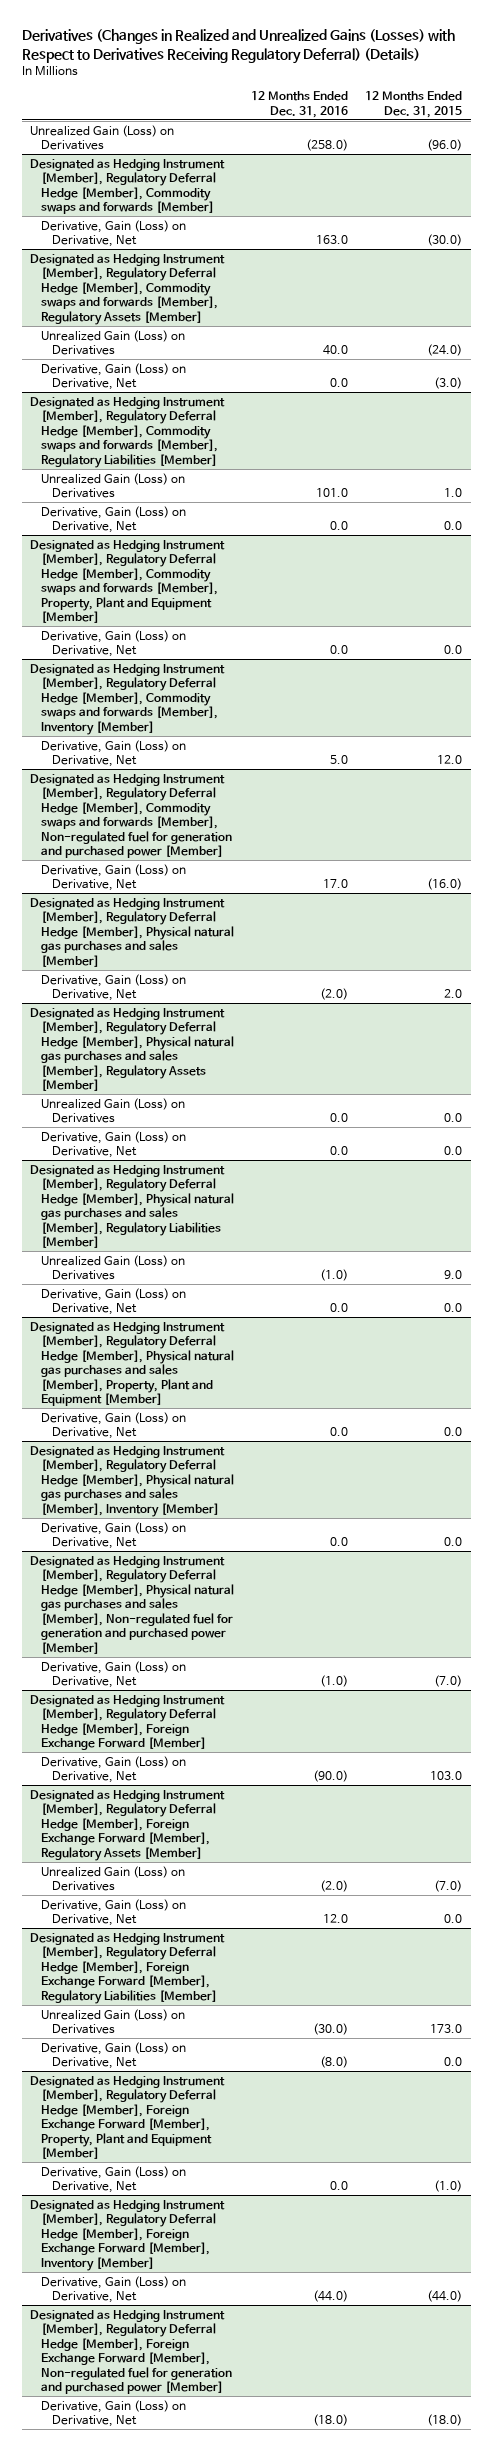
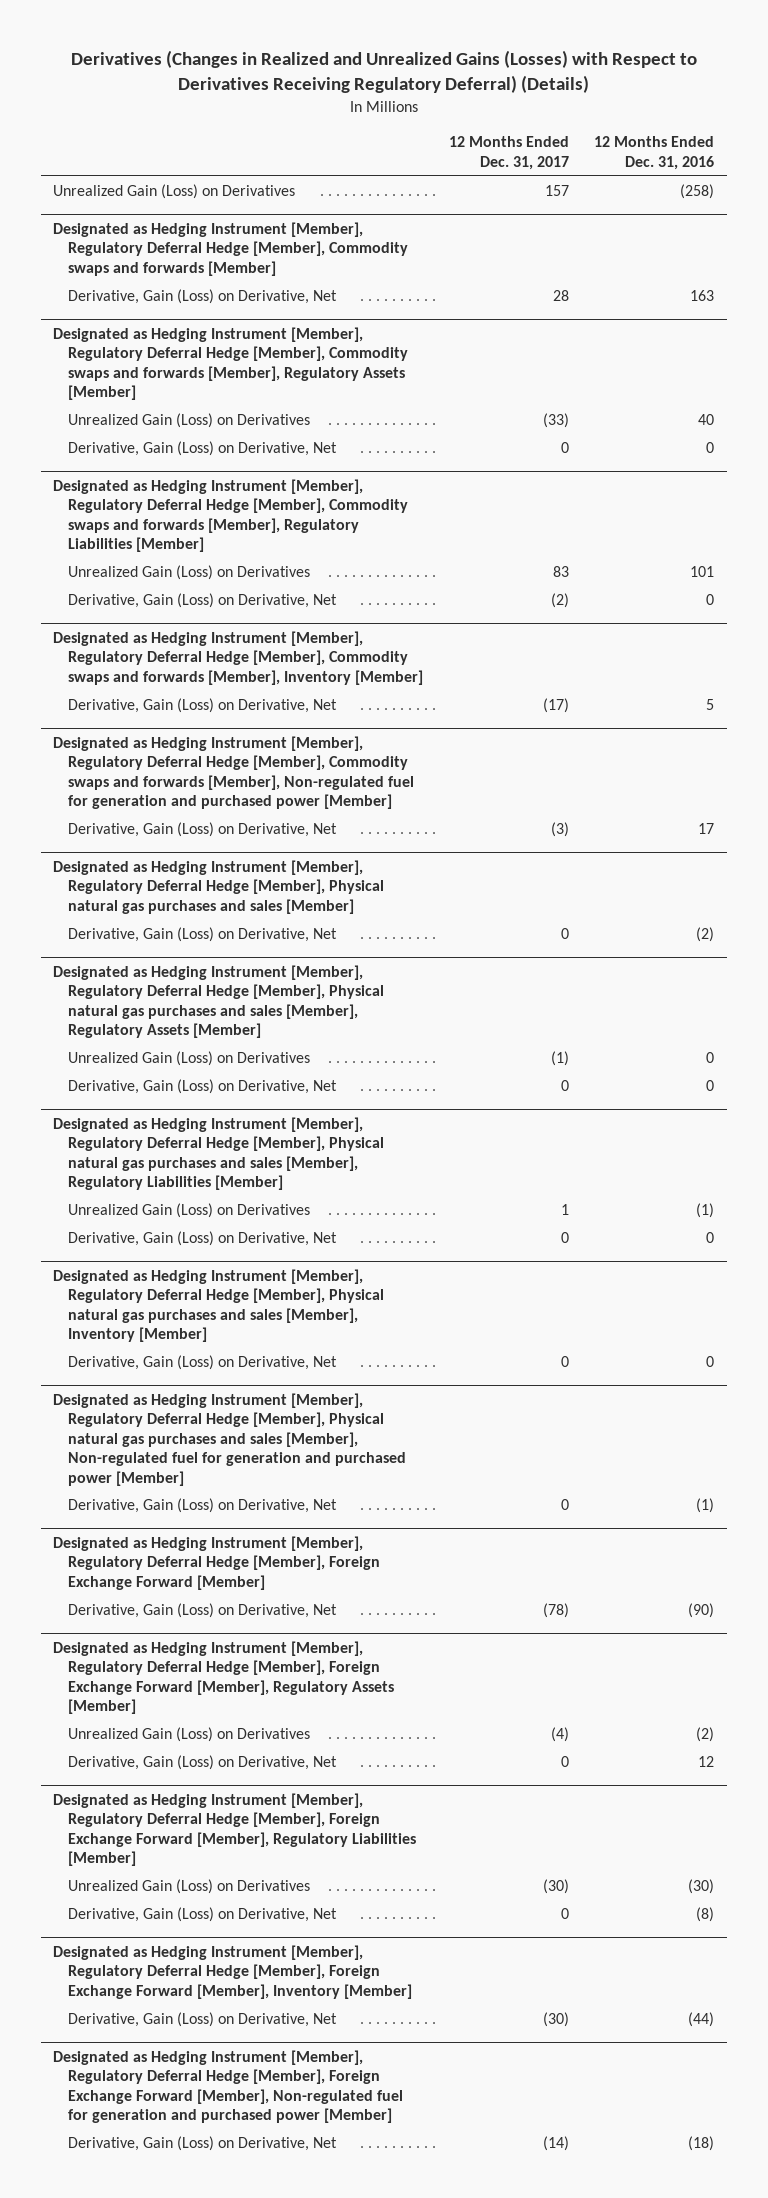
- | 12 Months Ended Dec. 31, 2016 | 12 Months Ended Dec. 31, 2015
+ | 12 Months Ended Dec. 31, 2017 | 12 Months Ended Dec. 31, 2016
- Unrealized Gain (Loss) on Derivatives | (258.0) | (96.0)
+ Unrealized Gain (Loss) on Derivatives | 157 | (258)
@ Designated as Hedging Instrument [Member], Regulatory Deferral Hedge [Member], Commodity swaps and forwards [Member]
- Derivative, Gain (Loss) on Derivative, Net | 163.0 | (30.0)
+ Derivative, Gain (Loss) on Derivative, Net | 28 | 163
@ Designated as Hedging Instrument [Member], Regulatory Deferral Hedge [Member], Commodity swaps and forwards [Member], Regulatory Assets [Member]
- Unrealized Gain (Loss) on Derivatives | 40.0 | (24.0)
- Derivative, Gain (Loss) on Derivative, Net | 0.0 | (3.0)
+ Unrealized Gain (Loss) on Derivatives | (33) | 40
+ Derivative, Gain (Loss) on Derivative, Net | 0 | 0
@ Designated as Hedging Instrument [Member], Regulatory Deferral Hedge [Member], Commodity swaps and forwards [Member], Regulatory Liabilities [Member]
- Unrealized Gain (Loss) on Derivatives | 101.0 | 1.0
- Derivative, Gain (Loss) on Derivative, Net | 0.0 | 0.0
- Designated as Hedging Instrument [Member], Regulatory Deferral Hedge [Member], Commodity swaps and forwards [Member], Property, Plant and Equipment [Member]
- Derivative, Gain (Loss) on Derivative, Net | 0.0 | 0.0
@ Designated as Hedging Instrument [Member], Regulatory Deferral Hedge [Member], Commodity swaps and forwards [Member], Regulatory Liabilities [Member]
+ Unrealized Gain (Loss) on Derivatives | 83 | 101
+ Derivative, Gain (Loss) on Derivative, Net | (2) | 0
@ Designated as Hedging Instrument [Member], Regulatory Deferral Hedge [Member], Commodity swaps and forwards [Member], Inventory [Member]
- Derivative, Gain (Loss) on Derivative, Net | 5.0 | 12.0
+ Derivative, Gain (Loss) on Derivative, Net | (17) | 5
@ Designated as Hedging Instrument [Member], Regulatory Deferral Hedge [Member], Commodity swaps and forwards [Member], Non-regulated fuel for generation and purchased power [Member]
- Derivative, Gain (Loss) on Derivative, Net | 17.0 | (16.0)
+ Derivative, Gain (Loss) on Derivative, Net | (3) | 17
@ Designated as Hedging Instrument [Member], Regulatory Deferral Hedge [Member], Physical natural gas purchases and sales [Member]
- Derivative, Gain (Loss) on Derivative, Net | (2.0) | 2.0
+ Derivative, Gain (Loss) on Derivative, Net | 0 | (2)
@ Designated as Hedging Instrument [Member], Regulatory Deferral Hedge [Member], Physical natural gas purchases and sales [Member], Regulatory Assets [Member]
- Unrealized Gain (Loss) on Derivatives | 0.0 | 0.0
- Derivative, Gain (Loss) on Derivative, Net | 0.0 | 0.0
+ Unrealized Gain (Loss) on Derivatives | (1) | 0
+ Derivative, Gain (Loss) on Derivative, Net | 0 | 0
@ Designated as Hedging Instrument [Member], Regulatory Deferral Hedge [Member], Physical natural gas purchases and sales [Member], Regulatory Liabilities [Member]
- Unrealized Gain (Loss) on Derivatives | (1.0) | 9.0
- Derivative, Gain (Loss) on Derivative, Net | 0.0 | 0.0
- Designated as Hedging Instrument [Member], Regulatory Deferral Hedge [Member], Physical natural gas purchases and sales [Member], Property, Plant and Equipment [Member]
- Derivative, Gain (Loss) on Derivative, Net | 0.0 | 0.0
@ Designated as Hedging Instrument [Member], Regulatory Deferral Hedge [Member], Physical natural gas purchases and sales [Member], Regulatory Liabilities [Member]
+ Unrealized Gain (Loss) on Derivatives | 1 | (1)
+ Derivative, Gain (Loss) on Derivative, Net | 0 | 0
@ Designated as Hedging Instrument [Member], Regulatory Deferral Hedge [Member], Physical natural gas purchases and sales [Member], Inventory [Member]
- Derivative, Gain (Loss) on Derivative, Net | 0.0 | 0.0
+ Derivative, Gain (Loss) on Derivative, Net | 0 | 0
@ Designated as Hedging Instrument [Member], Regulatory Deferral Hedge [Member], Physical natural gas purchases and sales [Member], Non-regulated fuel for generation and purchased power [Member]
- Derivative, Gain (Loss) on Derivative, Net | (1.0) | (7.0)
+ Derivative, Gain (Loss) on Derivative, Net | 0 | (1)
@ Designated as Hedging Instrument [Member], Regulatory Deferral Hedge [Member], Foreign Exchange Forward [Member]
- Derivative, Gain (Loss) on Derivative, Net | (90.0) | 103.0
+ Derivative, Gain (Loss) on Derivative, Net | (78) | (90)
@ Designated as Hedging Instrument [Member], Regulatory Deferral Hedge [Member], Foreign Exchange Forward [Member], Regulatory Assets [Member]
- Unrealized Gain (Loss) on Derivatives | (2.0) | (7.0)
- Derivative, Gain (Loss) on Derivative, Net | 12.0 | 0.0
+ Unrealized Gain (Loss) on Derivatives | (4) | (2)
+ Derivative, Gain (Loss) on Derivative, Net | 0 | 12
@ Designated as Hedging Instrument [Member], Regulatory Deferral Hedge [Member], Foreign Exchange Forward [Member], Regulatory Liabilities [Member]
- Unrealized Gain (Loss) on Derivatives | (30.0) | 173.0
- Derivative, Gain (Loss) on Derivative, Net | (8.0) | 0.0
- Designated as Hedging Instrument [Member], Regulatory Deferral Hedge [Member], Foreign Exchange Forward [Member], Property, Plant and Equipment [Member]
- Derivative, Gain (Loss) on Derivative, Net | 0.0 | (1.0)
@ Designated as Hedging Instrument [Member], Regulatory Deferral Hedge [Member], Foreign Exchange Forward [Member], Regulatory Liabilities [Member]
+ Unrealized Gain (Loss) on Derivatives | (30) | (30)
+ Derivative, Gain (Loss) on Derivative, Net | 0 | (8)
@ Designated as Hedging Instrument [Member], Regulatory Deferral Hedge [Member], Foreign Exchange Forward [Member], Inventory [Member]
- Derivative, Gain (Loss) on Derivative, Net | (44.0) | (44.0)
+ Derivative, Gain (Loss) on Derivative, Net | (30) | (44)
@ Designated as Hedging Instrument [Member], Regulatory Deferral Hedge [Member], Foreign Exchange Forward [Member], Non-regulated fuel for generation and purchased power [Member]
- Derivative, Gain (Loss) on Derivative, Net | (18.0) | (18.0)
+ Derivative, Gain (Loss) on Derivative, Net | (14) | (18)

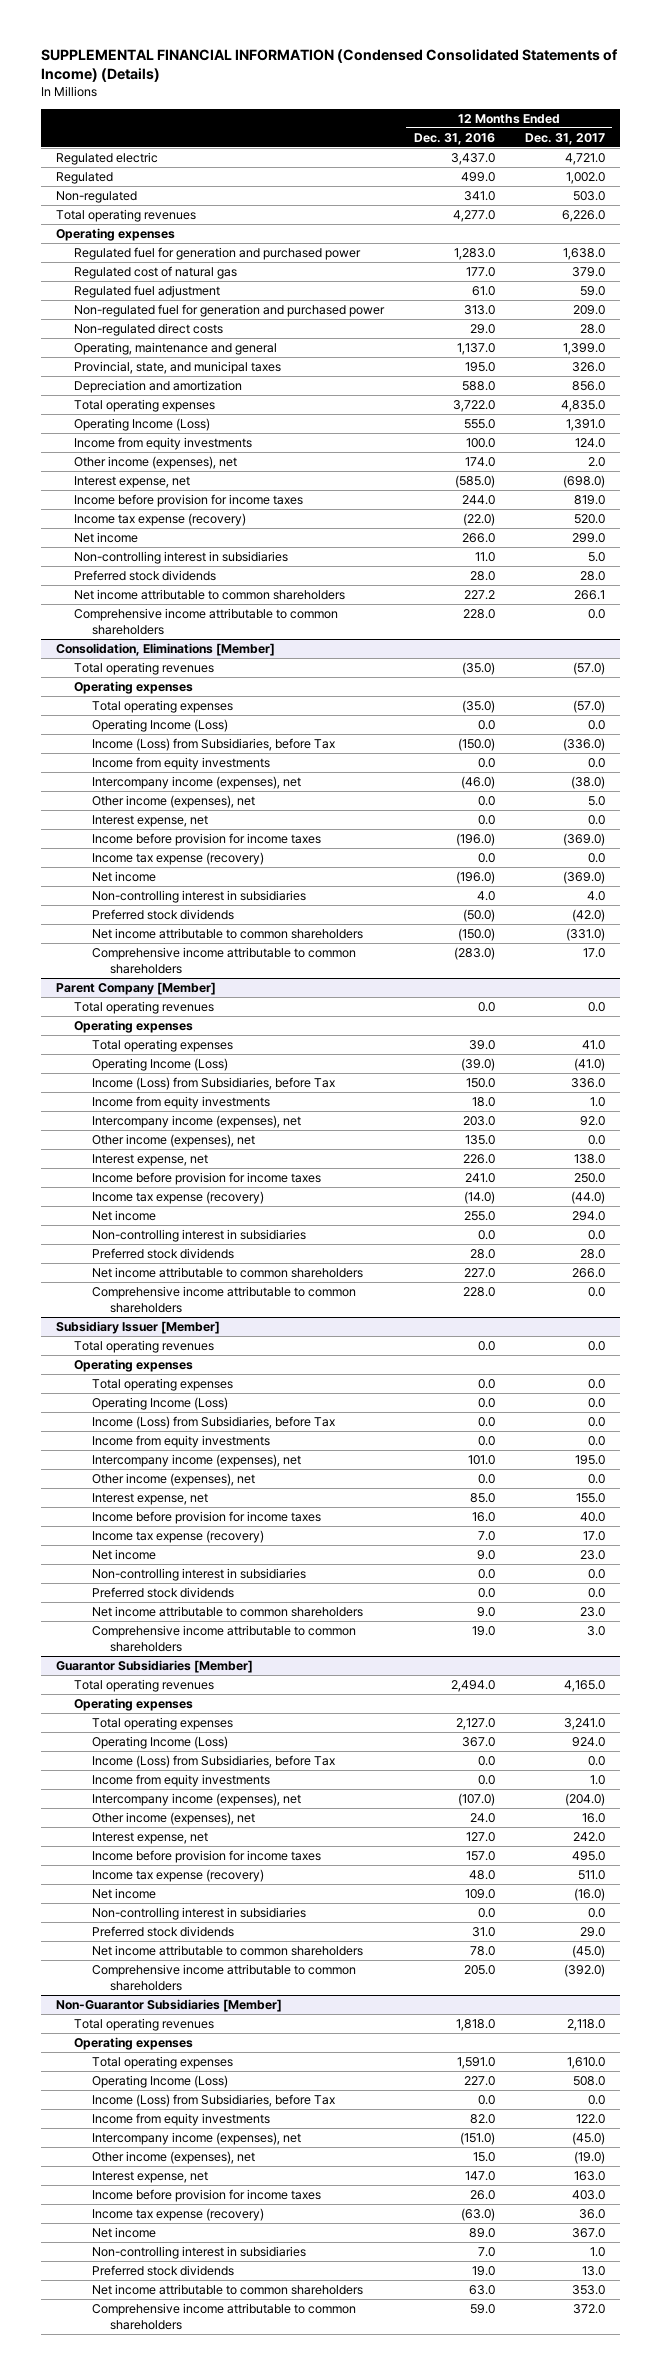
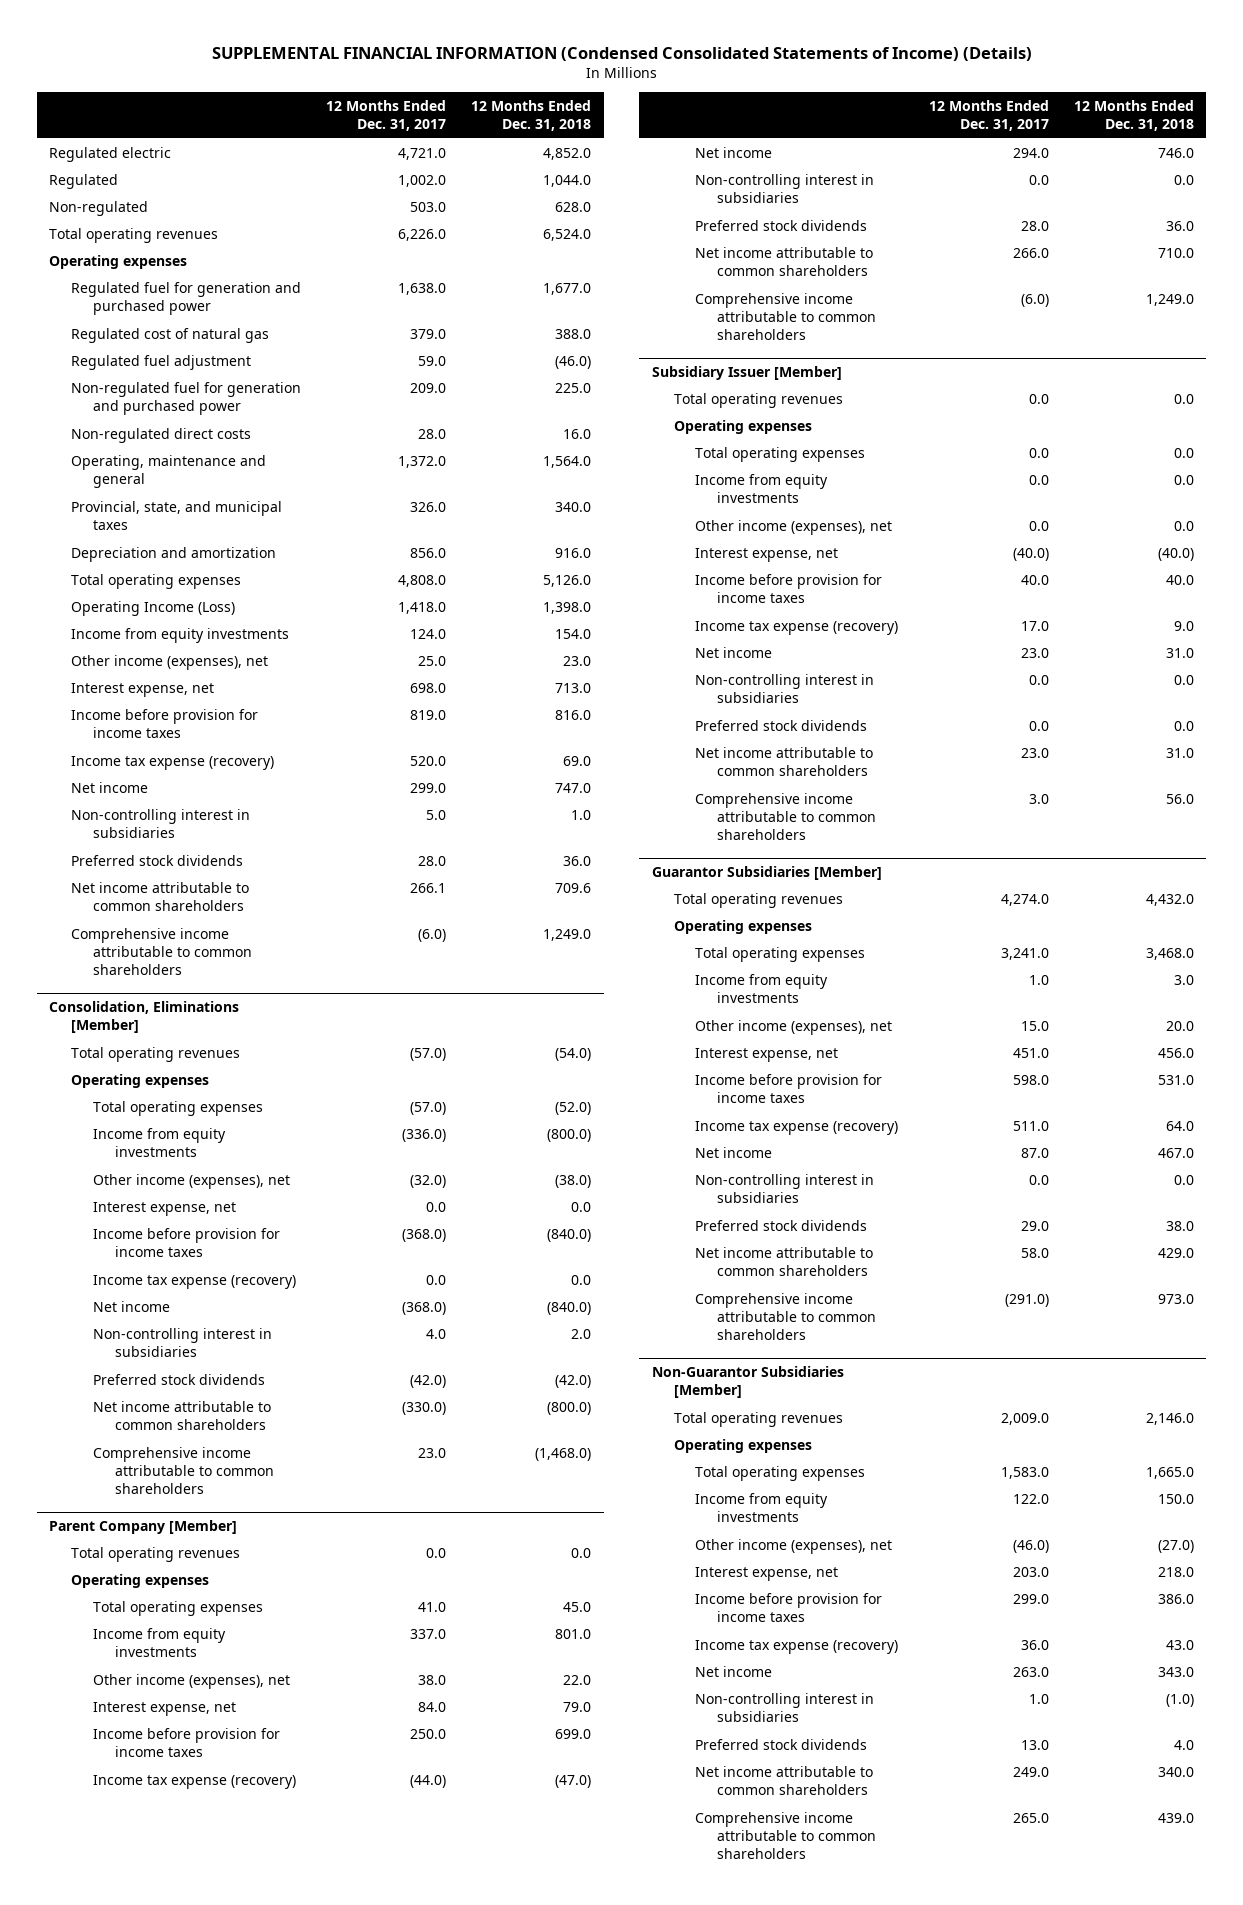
- | 12 Months Ended Dec. 31, 2016 | 12 Months Ended Dec. 31, 2017
+ | 12 Months Ended Dec. 31, 2017 | 12 Months Ended Dec. 31, 2018
- Operating, maintenance and general | 1,137.0 | 1,399.0
+ Operating, maintenance and general | 1,372.0 | 1,564.0
- Total operating expenses | 3,722.0 | 4,835.0
- Operating Income (Loss) | 555.0 | 1,391.0
+ Total operating expenses | 4,808.0 | 5,126.0
+ Operating Income (Loss) | 1,418.0 | 1,398.0
- Other income (expenses), net | 174.0 | 2.0
- Interest expense, net | (585.0) | (698.0)
+ Other income (expenses), net | 25.0 | 23.0
+ Interest expense, net | 698.0 | 713.0
- Comprehensive income attributable to common shareholders | 228.0 | 0.0
+ Comprehensive income attributable to common shareholders | (6.0) | 1,249.0
@ Consolidation, Eliminations [Member]
- Operating Income (Loss) | 0.0 | 0.0
- Income (Loss) from Subsidiaries, before Tax | (150.0) | (336.0)
- Income from equity investments | 0.0 | 0.0
- Intercompany income (expenses), net | (46.0) | (38.0)
- Other income (expenses), net | 0.0 | 5.0
+ Income from equity investments | (336.0) | (800.0)
+ Other income (expenses), net | (32.0) | (38.0)
- Income before provision for income taxes | (196.0) | (369.0)
+ Income before provision for income taxes | (368.0) | (840.0)
- Net income | (196.0) | (369.0)
+ Net income | (368.0) | (840.0)
- Net income attributable to common shareholders | (150.0) | (331.0)
- Comprehensive income attributable to common shareholders | (283.0) | 17.0
+ Net income attributable to common shareholders | (330.0) | (800.0)
+ Comprehensive income attributable to common shareholders | 23.0 | (1,468.0)
@ Parent Company [Member]
- Operating Income (Loss) | (39.0) | (41.0)
- Income (Loss) from Subsidiaries, before Tax | 150.0 | 336.0
- Income from equity investments | 18.0 | 1.0
- Intercompany income (expenses), net | 203.0 | 92.0
- Other income (expenses), net | 135.0 | 0.0
- Interest expense, net | 226.0 | 138.0
+ Income from equity investments | 337.0 | 801.0
+ Other income (expenses), net | 38.0 | 22.0
+ Interest expense, net | 84.0 | 79.0
- Comprehensive income attributable to common shareholders | 228.0 | 0.0
+ Comprehensive income attributable to common shareholders | (6.0) | 1,249.0
@ Subsidiary Issuer [Member]
- Operating Income (Loss) | 0.0 | 0.0
- Income (Loss) from Subsidiaries, before Tax | 0.0 | 0.0
- Intercompany income (expenses), net | 101.0 | 195.0
- Interest expense, net | 85.0 | 155.0
+ Interest expense, net | (40.0) | (40.0)
@ Guarantor Subsidiaries [Member]
- Total operating revenues | 2,494.0 | 4,165.0
+ Total operating revenues | 4,274.0 | 4,432.0
- Operating Income (Loss) | 367.0 | 924.0
- Income (Loss) from Subsidiaries, before Tax | 0.0 | 0.0
- Intercompany income (expenses), net | (107.0) | (204.0)
- Other income (expenses), net | 24.0 | 16.0
- Interest expense, net | 127.0 | 242.0
- Income before provision for income taxes | 157.0 | 495.0
+ Other income (expenses), net | 15.0 | 20.0
+ Interest expense, net | 451.0 | 456.0
+ Income before provision for income taxes | 598.0 | 531.0
- Net income | 109.0 | (16.0)
+ Net income | 87.0 | 467.0
- Net income attributable to common shareholders | 78.0 | (45.0)
- Comprehensive income attributable to common shareholders | 205.0 | (392.0)
+ Net income attributable to common shareholders | 58.0 | 429.0
+ Comprehensive income attributable to common shareholders | (291.0) | 973.0
@ Non-Guarantor Subsidiaries [Member]
- Total operating revenues | 1,818.0 | 2,118.0
+ Total operating revenues | 2,009.0 | 2,146.0
- Total operating expenses | 1,591.0 | 1,610.0
- Operating Income (Loss) | 227.0 | 508.0
- Income (Loss) from Subsidiaries, before Tax | 0.0 | 0.0
+ Total operating expenses | 1,583.0 | 1,665.0
- Intercompany income (expenses), net | (151.0) | (45.0)
- Other income (expenses), net | 15.0 | (19.0)
- Interest expense, net | 147.0 | 163.0
- Income before provision for income taxes | 26.0 | 403.0
+ Other income (expenses), net | (46.0) | (27.0)
+ Interest expense, net | 203.0 | 218.0
+ Income before provision for income taxes | 299.0 | 386.0
- Net income | 89.0 | 367.0
+ Net income | 263.0 | 343.0
- Net income attributable to common shareholders | 63.0 | 353.0
- Comprehensive income attributable to common shareholders | 59.0 | 372.0
+ Net income attributable to common shareholders | 249.0 | 340.0
+ Comprehensive income attributable to common shareholders | 265.0 | 439.0

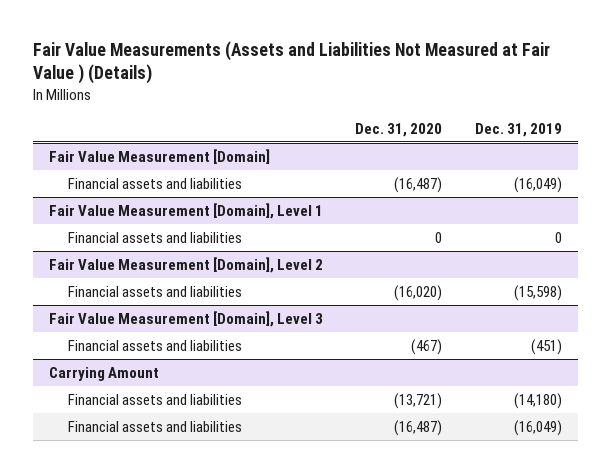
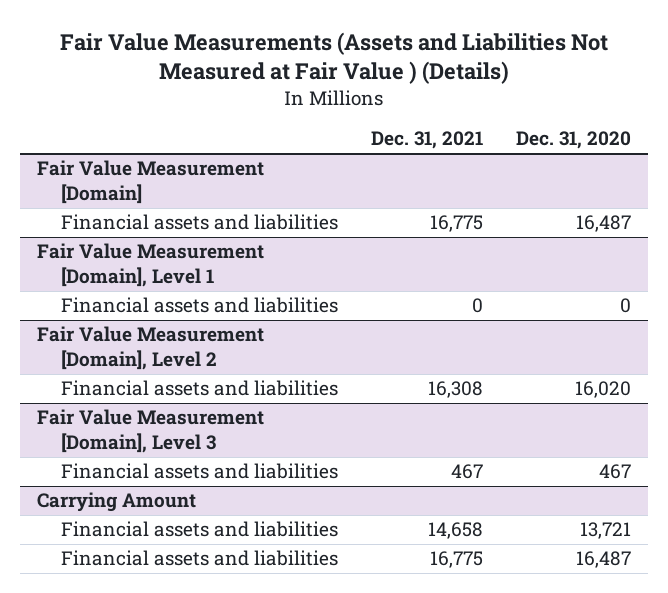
- | Dec. 31, 2020 | Dec. 31, 2019
+ | Dec. 31, 2021 | Dec. 31, 2020
@ Fair Value Measurement [Domain]
- Financial assets and liabilities | (16,487) | (16,049)
+ Financial assets and liabilities | 16,775 | 16,487
@ Fair Value Measurement [Domain], Level 2
- Financial assets and liabilities | (16,020) | (15,598)
+ Financial assets and liabilities | 16,308 | 16,020
@ Fair Value Measurement [Domain], Level 3
- Financial assets and liabilities | (467) | (451)
+ Financial assets and liabilities | 467 | 467
@ Carrying Amount
- Financial assets and liabilities | (13,721) | (14,180)
- Financial assets and liabilities | (16,487) | (16,049)
+ Financial assets and liabilities | 14,658 | 13,721
+ Financial assets and liabilities | 16,775 | 16,487

